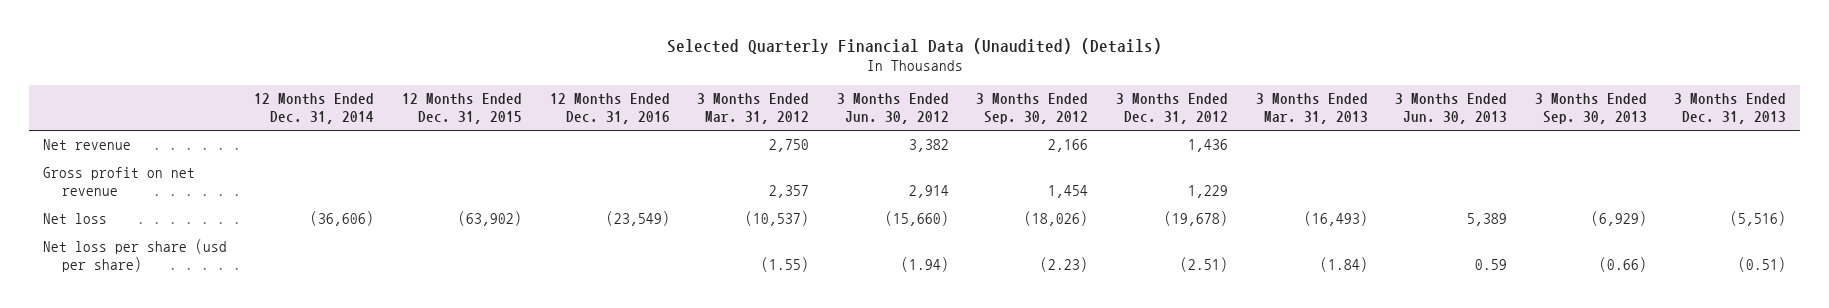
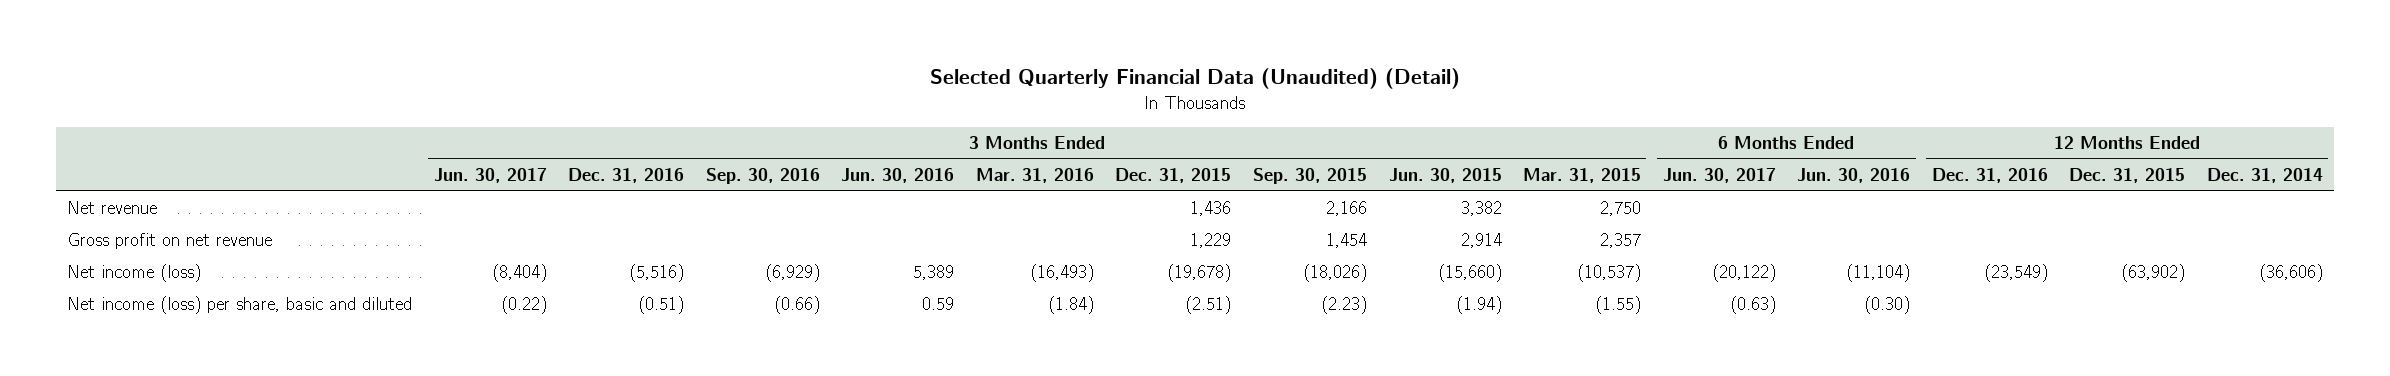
- Selected Quarterly Financial Data (Unaudited) (Details)
+ Selected Quarterly Financial Data (Unaudited) (Detail)
- | 12 Months Ended Dec. 31, 2014 | 12 Months Ended Dec. 31, 2015 | 12 Months Ended Dec. 31, 2016 | 3 Months Ended Mar. 31, 2012 | 3 Months Ended Jun. 30, 2012 | 3 Months Ended Sep. 30, 2012 | 3 Months Ended Dec. 31, 2012 | 3 Months Ended Mar. 31, 2013 | 3 Months Ended Jun. 30, 2013 | 3 Months Ended Sep. 30, 2013 | 3 Months Ended Dec. 31, 2013
+ | 3 Months Ended Jun. 30, 2017 | 3 Months Ended Dec. 31, 2016 | 3 Months Ended Sep. 30, 2016 | 3 Months Ended Jun. 30, 2016 | 3 Months Ended Mar. 31, 2016 | 3 Months Ended Dec. 31, 2015 | 3 Months Ended Sep. 30, 2015 | 3 Months Ended Jun. 30, 2015 | 3 Months Ended Mar. 31, 2015 | 6 Months Ended Jun. 30, 2017 | 6 Months Ended Jun. 30, 2016 | 12 Months Ended Dec. 31, 2016 | 12 Months Ended Dec. 31, 2015 | 12 Months Ended Dec. 31, 2014
- Net loss | (36,606) | (63,902) | (23,549) | (10,537) | (15,660) | (18,026) | (19,678) | (16,493) | 5,389 | (6,929) | (5,516)
- Net loss per share (usd per share) | | | | (1.55) | (1.94) | (2.23) | (2.51) | (1.84) | 0.59 | (0.66) | (0.51)
+ Net income (loss) | (8,404) | (5,516) | (6,929) | 5,389 | (16,493) | (19,678) | (18,026) | (15,660) | (10,537) | (20,122) | (11,104) | (23,549) | (63,902) | (36,606)
+ Net income (loss) per share, basic and diluted | (0.22) | (0.51) | (0.66) | 0.59 | (1.84) | (2.51) | (2.23) | (1.94) | (1.55) | (0.63) | (0.30) | | |

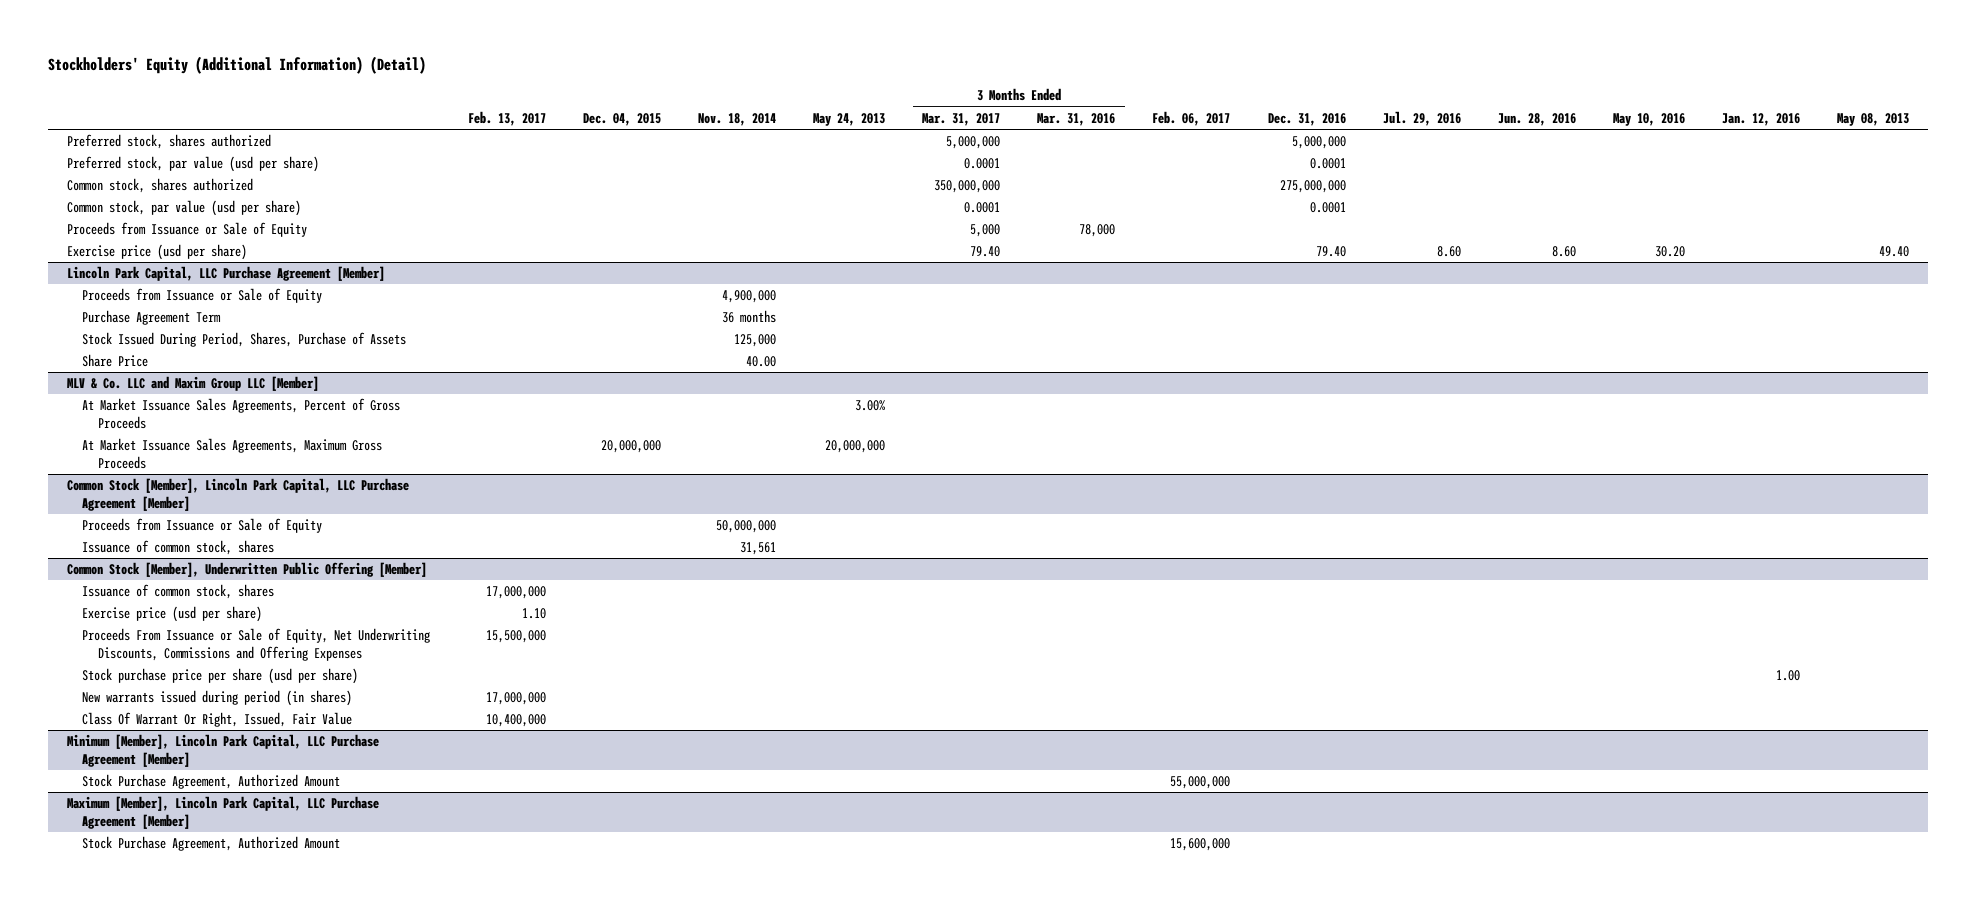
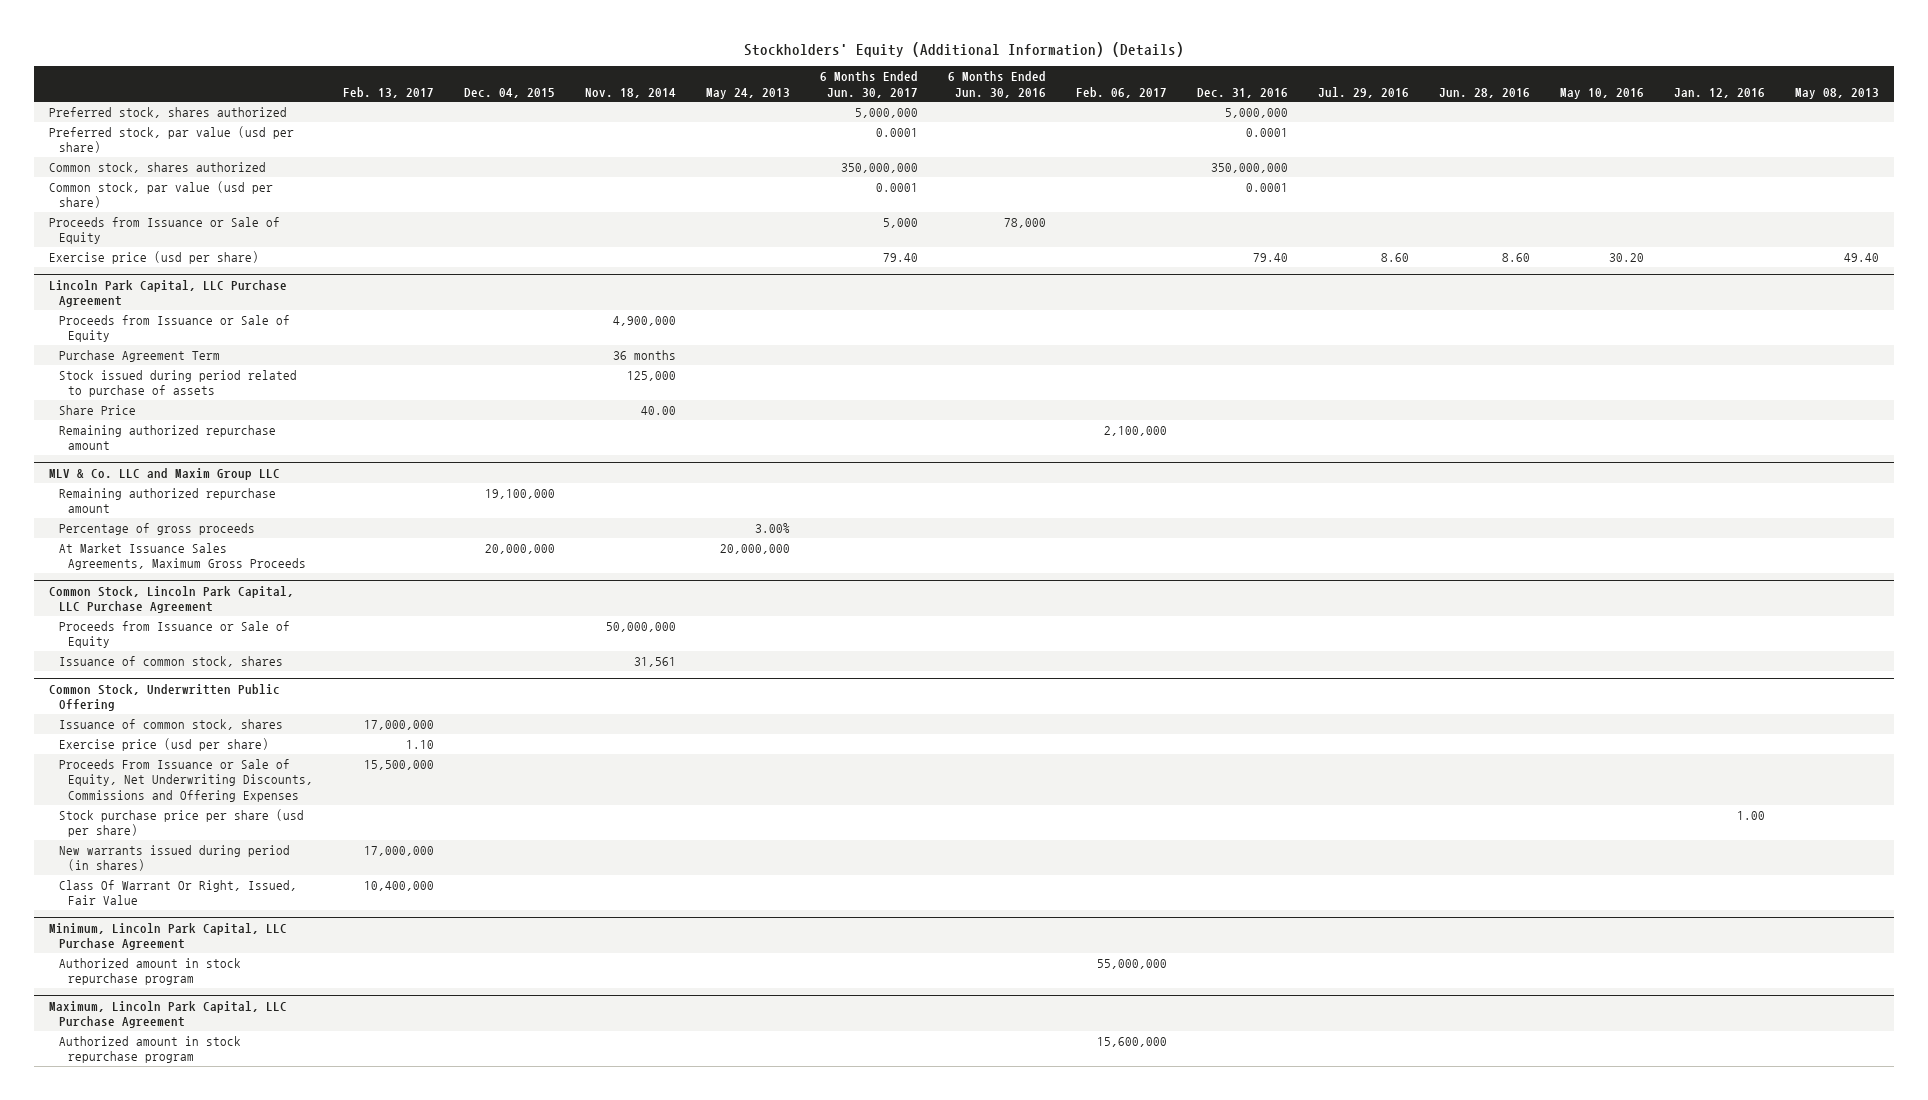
- Stockholders' Equity (Additional Information) (Detail)
+ Stockholders' Equity (Additional Information) (Details)
- | Feb. 13, 2017 | Dec. 04, 2015 | Nov. 18, 2014 | May 24, 2013 | 3 Months Ended Mar. 31, 2017 | 3 Months Ended Mar. 31, 2016 | Feb. 06, 2017 | Dec. 31, 2016 | Jul. 29, 2016 | Jun. 28, 2016 | May 10, 2016 | Jan. 12, 2016 | May 08, 2013
+ | Feb. 13, 2017 | Dec. 04, 2015 | Nov. 18, 2014 | May 24, 2013 | 6 Months Ended Jun. 30, 2017 | 6 Months Ended Jun. 30, 2016 | Feb. 06, 2017 | Dec. 31, 2016 | Jul. 29, 2016 | Jun. 28, 2016 | May 10, 2016 | Jan. 12, 2016 | May 08, 2013
- Common stock, shares authorized | | | | | 350,000,000 | | | 275,000,000 | | | | |
+ Common stock, shares authorized | | | | | 350,000,000 | | | 350,000,000 | | | | |
- Lincoln Park Capital, LLC Purchase Agreement [Member]
+ Lincoln Park Capital, LLC Purchase Agreement
- Stock Issued During Period, Shares, Purchase of Assets | | | 125,000 | | | | | | | | | |
+ Stock issued during period related to purchase of assets | | | 125,000 | | | | | | | | | |
- MLV & Co. LLC and Maxim Group LLC [Member]
- At Market Issuance Sales Agreements, Percent of Gross Proceeds | | | | 3.00% | | | | | | | | |
+ Remaining authorized repurchase amount | | | | | | | 2,100,000 | | | | | |
+ MLV & Co. LLC and Maxim Group LLC
+ Remaining authorized repurchase amount | | 19,100,000 | | | | | | | | | | |
+ Percentage of gross proceeds | | | | 3.00% | | | | | | | | |
- Common Stock [Member], Lincoln Park Capital, LLC Purchase Agreement [Member]
+ Common Stock, Lincoln Park Capital, LLC Purchase Agreement
- Common Stock [Member], Underwritten Public Offering [Member]
+ Common Stock, Underwritten Public Offering
- Minimum [Member], Lincoln Park Capital, LLC Purchase Agreement [Member]
- Stock Purchase Agreement, Authorized Amount | | | | | | | 55,000,000 | | | | | |
- Maximum [Member], Lincoln Park Capital, LLC Purchase Agreement [Member]
- Stock Purchase Agreement, Authorized Amount | | | | | | | 15,600,000 | | | | | |
+ Minimum, Lincoln Park Capital, LLC Purchase Agreement
+ Authorized amount in stock repurchase program | | | | | | | 55,000,000 | | | | | |
+ Maximum, Lincoln Park Capital, LLC Purchase Agreement
+ Authorized amount in stock repurchase program | | | | | | | 15,600,000 | | | | | |

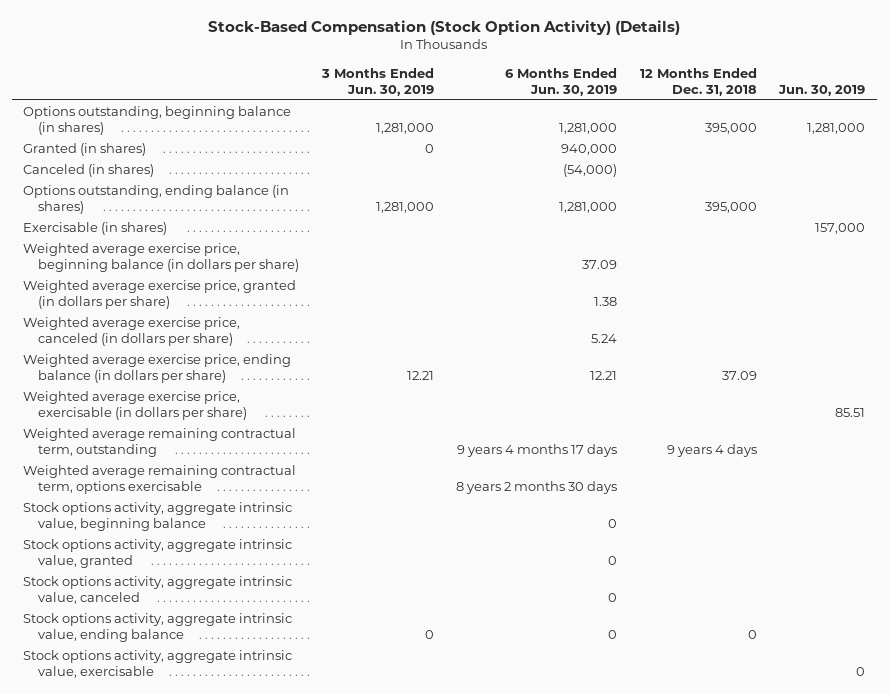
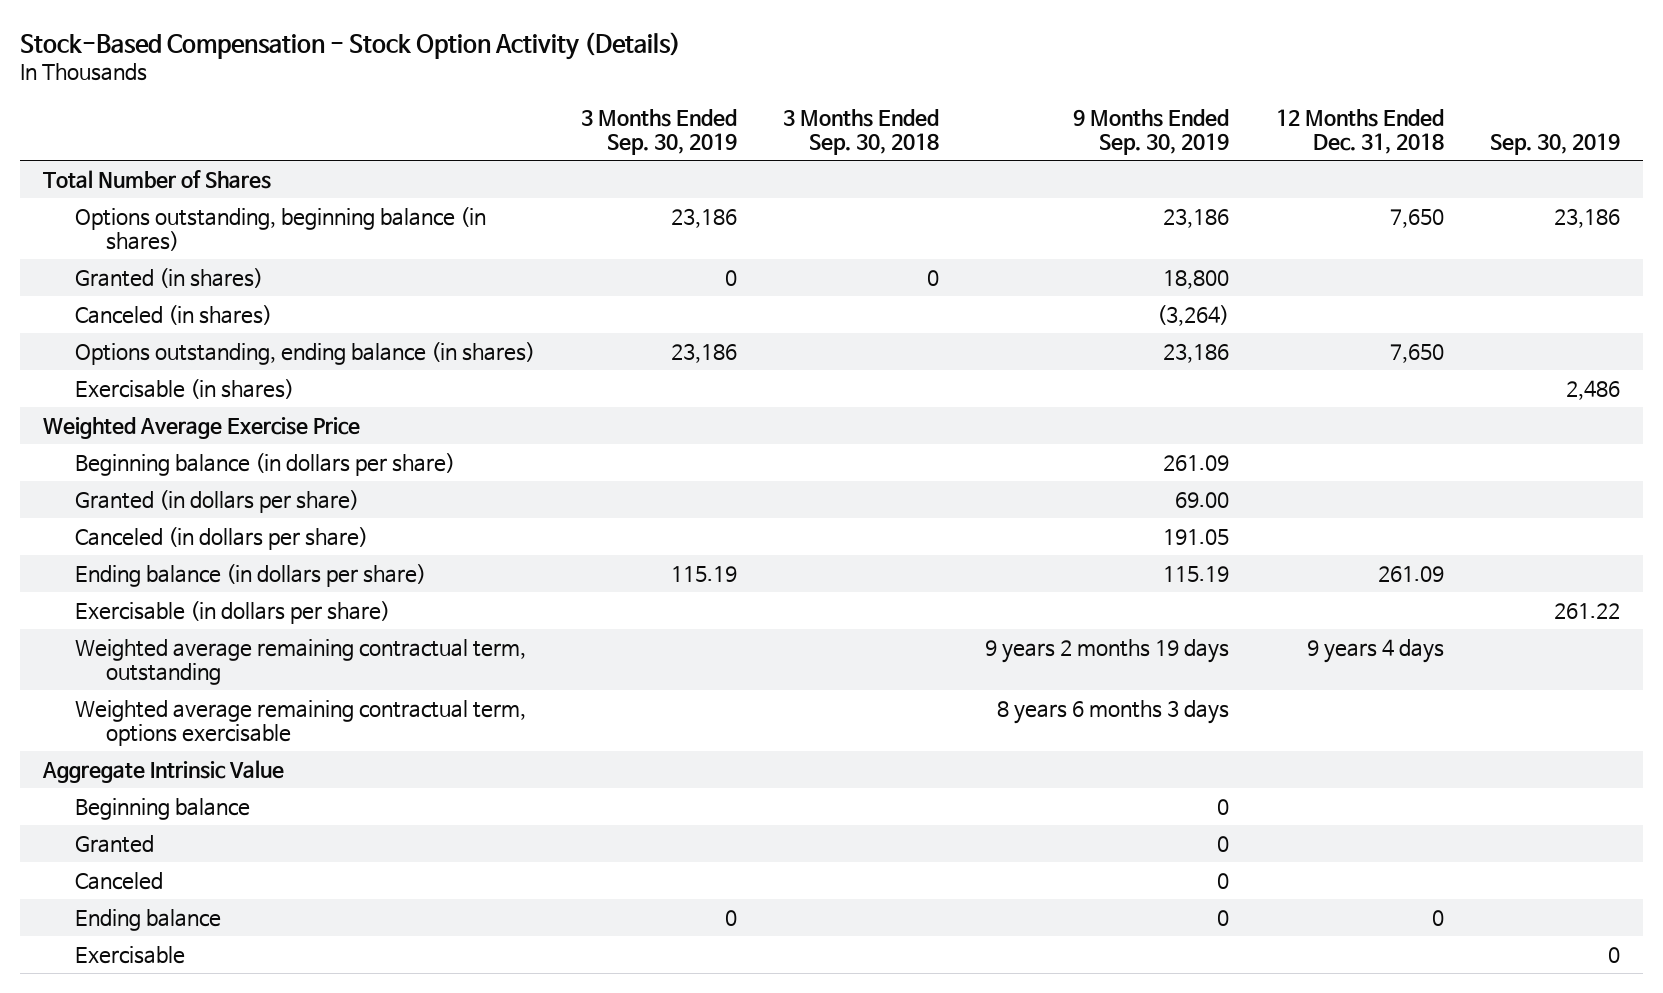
- Stock-Based Compensation (Stock Option Activity) (Details)
+ Stock-Based Compensation - Stock Option Activity (Details)
- | 3 Months Ended Jun. 30, 2019 | 6 Months Ended Jun. 30, 2019 | 12 Months Ended Dec. 31, 2018 | Jun. 30, 2019
+ | 3 Months Ended Sep. 30, 2019 | 3 Months Ended Sep. 30, 2018 | 9 Months Ended Sep. 30, 2019 | 12 Months Ended Dec. 31, 2018 | Sep. 30, 2019
- Options outstanding, beginning balance (in shares) | 1,281,000 | 1,281,000 | 395,000 | 1,281,000
+ Total Number of Shares
+ Options outstanding, beginning balance (in shares) | 23,186 | | 23,186 | 7,650 | 23,186
- Options outstanding, ending balance (in shares) | 1,281,000 | 1,281,000 | 395,000 |
+ Options outstanding, ending balance (in shares) | 23,186 | | 23,186 | 7,650 |
- Weighted average exercise price, beginning balance (in dollars per share) | | 37.09 | |
- Weighted average exercise price, granted (in dollars per share) | | 1.38 | |
- Weighted average exercise price, canceled (in dollars per share) | | 5.24 | |
- Weighted average exercise price, ending balance (in dollars per share) | 12.21 | 12.21 | 37.09 |
- Weighted average exercise price, exercisable (in dollars per share) | | | | 85.51
+ Weighted Average Exercise Price
+ Beginning balance (in dollars per share) | | | 261.09 | |
+ Granted (in dollars per share) | | | 69.00 | |
+ Canceled (in dollars per share) | | | 191.05 | |
+ Ending balance (in dollars per share) | 115.19 | | 115.19 | 261.09 |
+ Exercisable (in dollars per share) | | | | | 261.22
- Stock options activity, aggregate intrinsic value, beginning balance | | 0 | |
- Stock options activity, aggregate intrinsic value, granted | | 0 | |
- Stock options activity, aggregate intrinsic value, canceled | | 0 | |
- Stock options activity, aggregate intrinsic value, ending balance | 0 | 0 | 0 |
- Stock options activity, aggregate intrinsic value, exercisable | | | | 0
+ Aggregate Intrinsic Value
+ Beginning balance | | | 0 | |
+ Granted | | | 0 | |
+ Canceled | | | 0 | |
+ Ending balance | 0 | | 0 | 0 |
+ Exercisable | | | | | 0

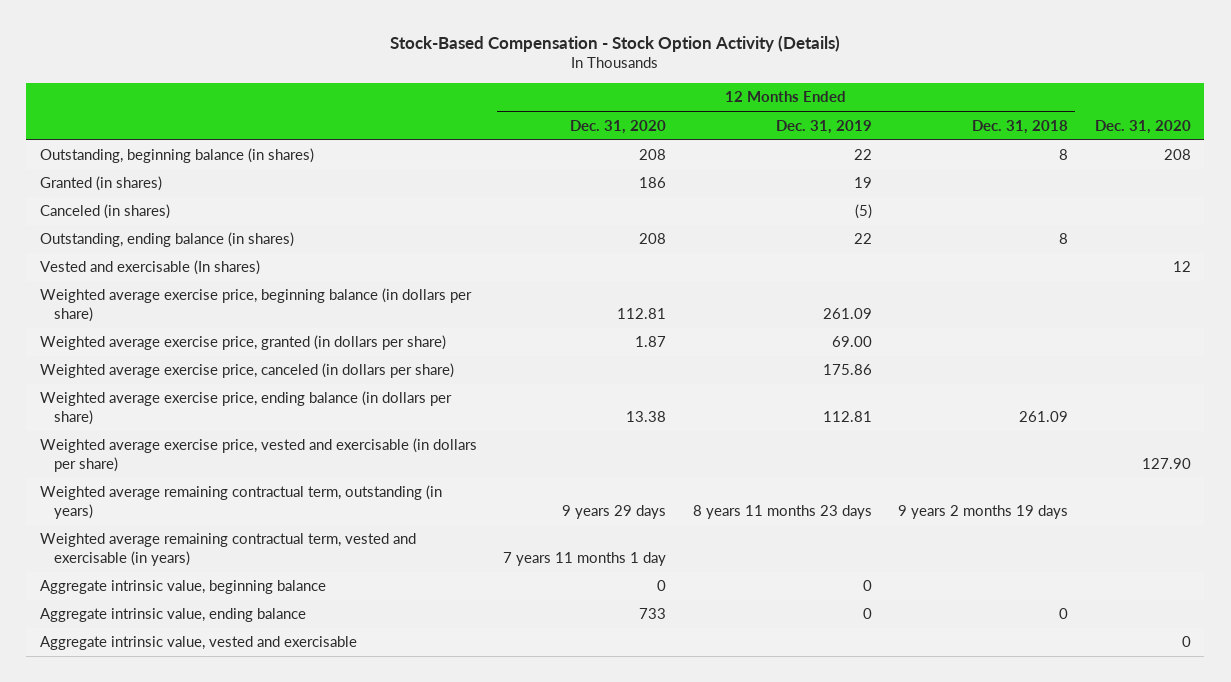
- | 3 Months Ended Sep. 30, 2019 | 3 Months Ended Sep. 30, 2018 | 9 Months Ended Sep. 30, 2019 | 12 Months Ended Dec. 31, 2018 | Sep. 30, 2019
+ | 12 Months Ended Dec. 31, 2020 | 12 Months Ended Dec. 31, 2019 | 12 Months Ended Dec. 31, 2018 | Dec. 31, 2020
- Total Number of Shares
- Options outstanding, beginning balance (in shares) | 23,186 | | 23,186 | 7,650 | 23,186
+ Outstanding, beginning balance (in shares) | 208 | 22 | 8 | 208
- Options outstanding, ending balance (in shares) | 23,186 | | 23,186 | 7,650 |
- Exercisable (in shares) | | | | | 2,486
- Weighted Average Exercise Price
- Beginning balance (in dollars per share) | | | 261.09 | |
- Granted (in dollars per share) | | | 69.00 | |
- Canceled (in dollars per share) | | | 191.05 | |
- Ending balance (in dollars per share) | 115.19 | | 115.19 | 261.09 |
- Exercisable (in dollars per share) | | | | | 261.22
- Weighted average remaining contractual term, outstanding | | | 9 years 2 months 19 days | 9 years 4 days |
- Weighted average remaining contractual term, options exercisable | | | 8 years 6 months 3 days | |
- Aggregate Intrinsic Value
- Beginning balance | | | 0 | |
- Granted | | | 0 | |
- Canceled | | | 0 | |
- Ending balance | 0 | | 0 | 0 |
- Exercisable | | | | | 0
+ Outstanding, ending balance (in shares) | 208 | 22 | 8 |
+ Vested and exercisable (In shares) | | | | 12
+ Weighted average exercise price, beginning balance (in dollars per share) | 112.81 | 261.09 | |
+ Weighted average exercise price, granted (in dollars per share) | 1.87 | 69.00 | |
+ Weighted average exercise price, canceled (in dollars per share) | | 175.86 | |
+ Weighted average exercise price, ending balance (in dollars per share) | 13.38 | 112.81 | 261.09 |
+ Weighted average exercise price, vested and exercisable (in dollars per share) | | | | 127.90
+ Weighted average remaining contractual term, outstanding (in years) | 9 years 29 days | 8 years 11 months 23 days | 9 years 2 months 19 days |
+ Weighted average remaining contractual term, vested and exercisable (in years) | 7 years 11 months 1 day | | |
+ Aggregate intrinsic value, beginning balance | 0 | 0 | |
+ Aggregate intrinsic value, ending balance | 733 | 0 | 0 |
+ Aggregate intrinsic value, vested and exercisable | | | | 0

